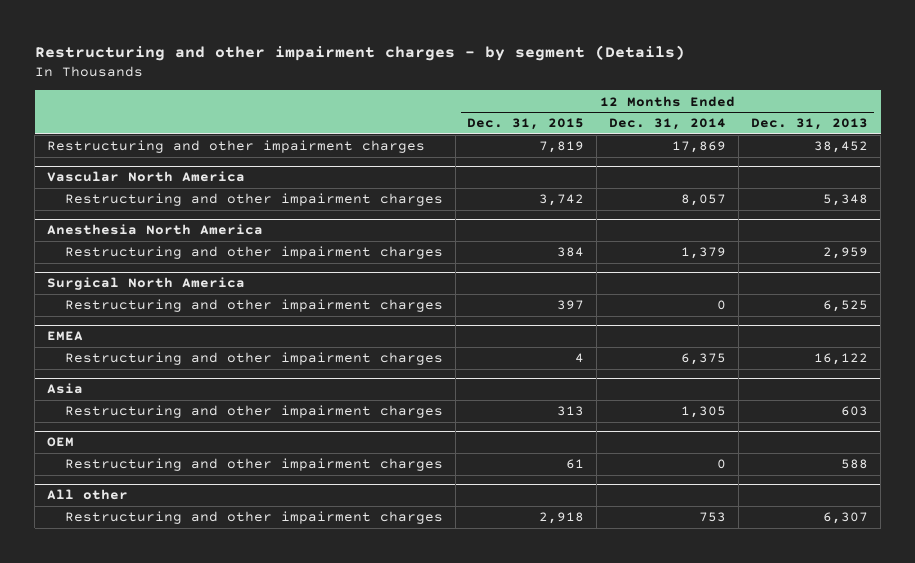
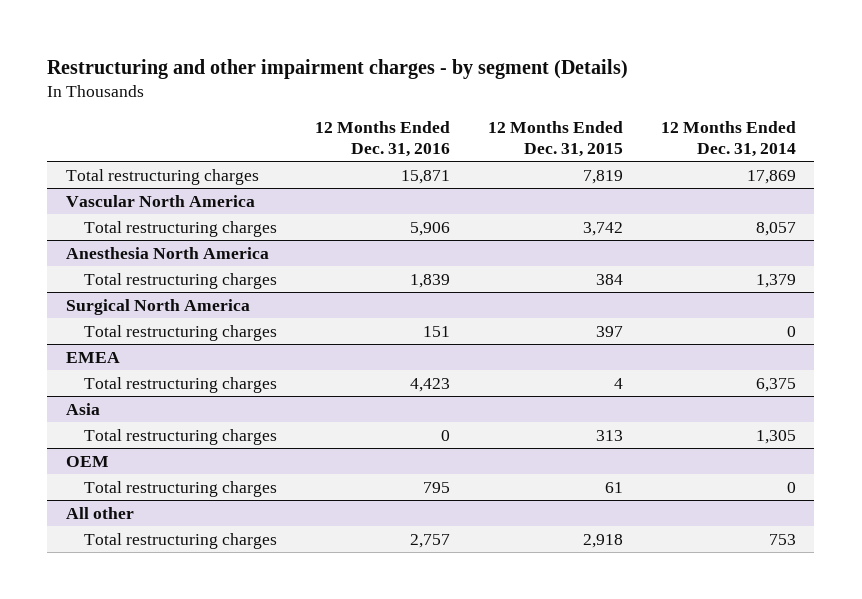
- | 12 Months Ended Dec. 31, 2015 | 12 Months Ended Dec. 31, 2014 | 12 Months Ended Dec. 31, 2013
+ | 12 Months Ended Dec. 31, 2016 | 12 Months Ended Dec. 31, 2015 | 12 Months Ended Dec. 31, 2014
- Restructuring and other impairment charges | 7,819 | 17,869 | 38,452
+ Total restructuring charges | 15,871 | 7,819 | 17,869
@ Vascular North America
- Restructuring and other impairment charges | 3,742 | 8,057 | 5,348
+ Total restructuring charges | 5,906 | 3,742 | 8,057
@ Anesthesia North America
- Restructuring and other impairment charges | 384 | 1,379 | 2,959
+ Total restructuring charges | 1,839 | 384 | 1,379
@ Surgical North America
- Restructuring and other impairment charges | 397 | 0 | 6,525
+ Total restructuring charges | 151 | 397 | 0
@ EMEA
- Restructuring and other impairment charges | 4 | 6,375 | 16,122
+ Total restructuring charges | 4,423 | 4 | 6,375
@ Asia
- Restructuring and other impairment charges | 313 | 1,305 | 603
+ Total restructuring charges | 0 | 313 | 1,305
@ OEM
- Restructuring and other impairment charges | 61 | 0 | 588
+ Total restructuring charges | 795 | 61 | 0
@ All other
- Restructuring and other impairment charges | 2,918 | 753 | 6,307
+ Total restructuring charges | 2,757 | 2,918 | 753

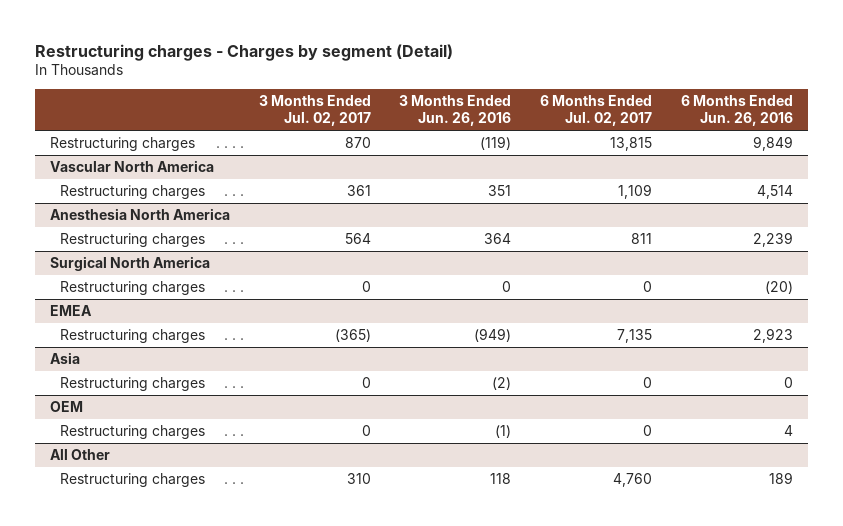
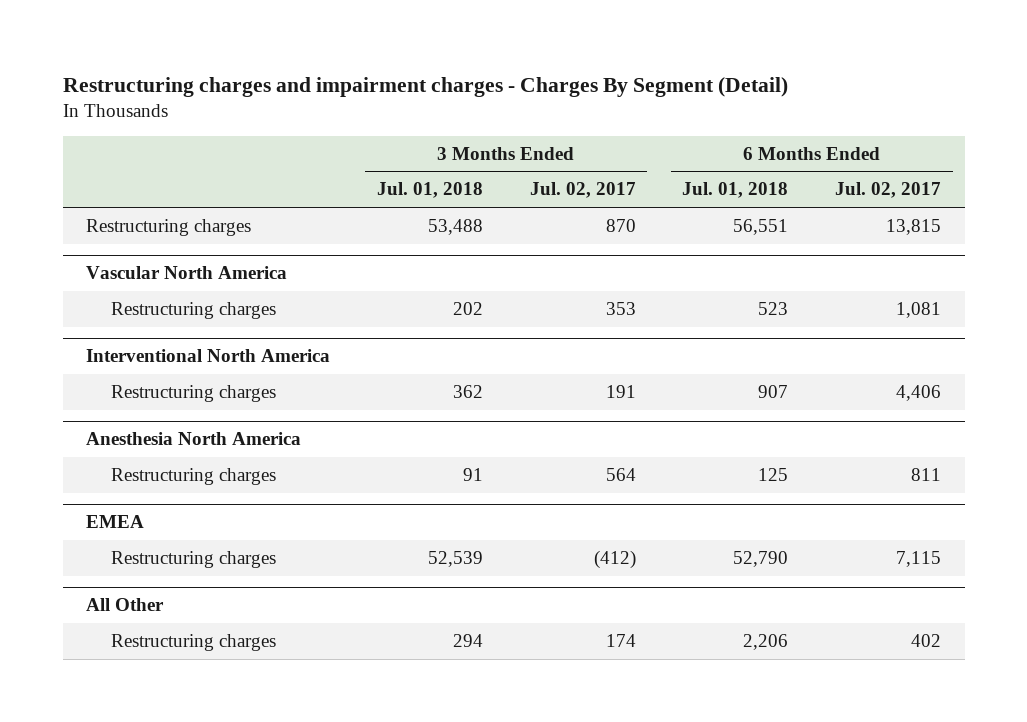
- Restructuring charges - Charges by segment (Detail)
+ Restructuring charges and impairment charges - Charges By Segment (Detail)
- | 3 Months Ended Jul. 02, 2017 | 3 Months Ended Jun. 26, 2016 | 6 Months Ended Jul. 02, 2017 | 6 Months Ended Jun. 26, 2016
+ | 3 Months Ended Jul. 01, 2018 | 3 Months Ended Jul. 02, 2017 | 6 Months Ended Jul. 01, 2018 | 6 Months Ended Jul. 02, 2017
@ Vascular North America
- Restructuring charges | 361 | 351 | 1,109 | 4,514
+ Restructuring charges | 202 | 353 | 523 | 1,081
+ Interventional North America
+ Restructuring charges | 362 | 191 | 907 | 4,406
- Surgical North America
- Restructuring charges | 0 | 0 | 0 | (20)
@ EMEA
- Restructuring charges | (365) | (949) | 7,135 | 2,923
- Asia
- Restructuring charges | 0 | (2) | 0 | 0
- OEM
- Restructuring charges | 0 | (1) | 0 | 4
@ EMEA
+ Restructuring charges | 52,539 | (412) | 52,790 | 7,115
@ All Other
- Restructuring charges | 310 | 118 | 4,760 | 189
+ Restructuring charges | 294 | 174 | 2,206 | 402

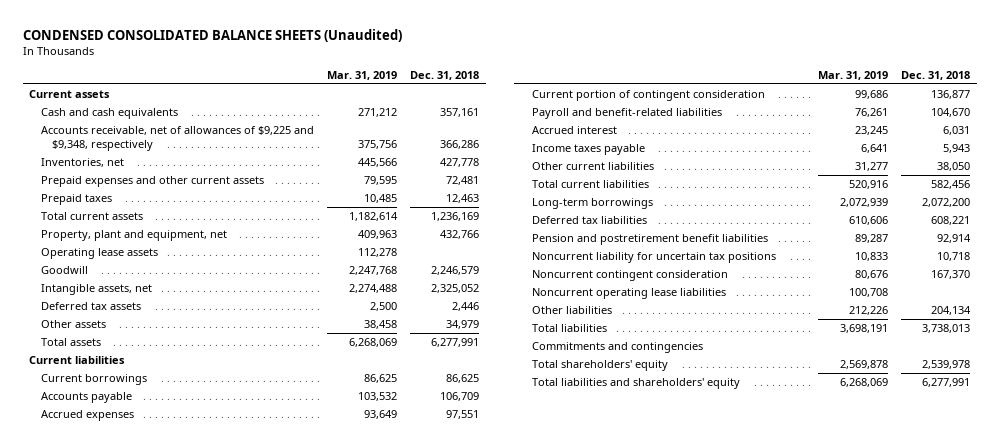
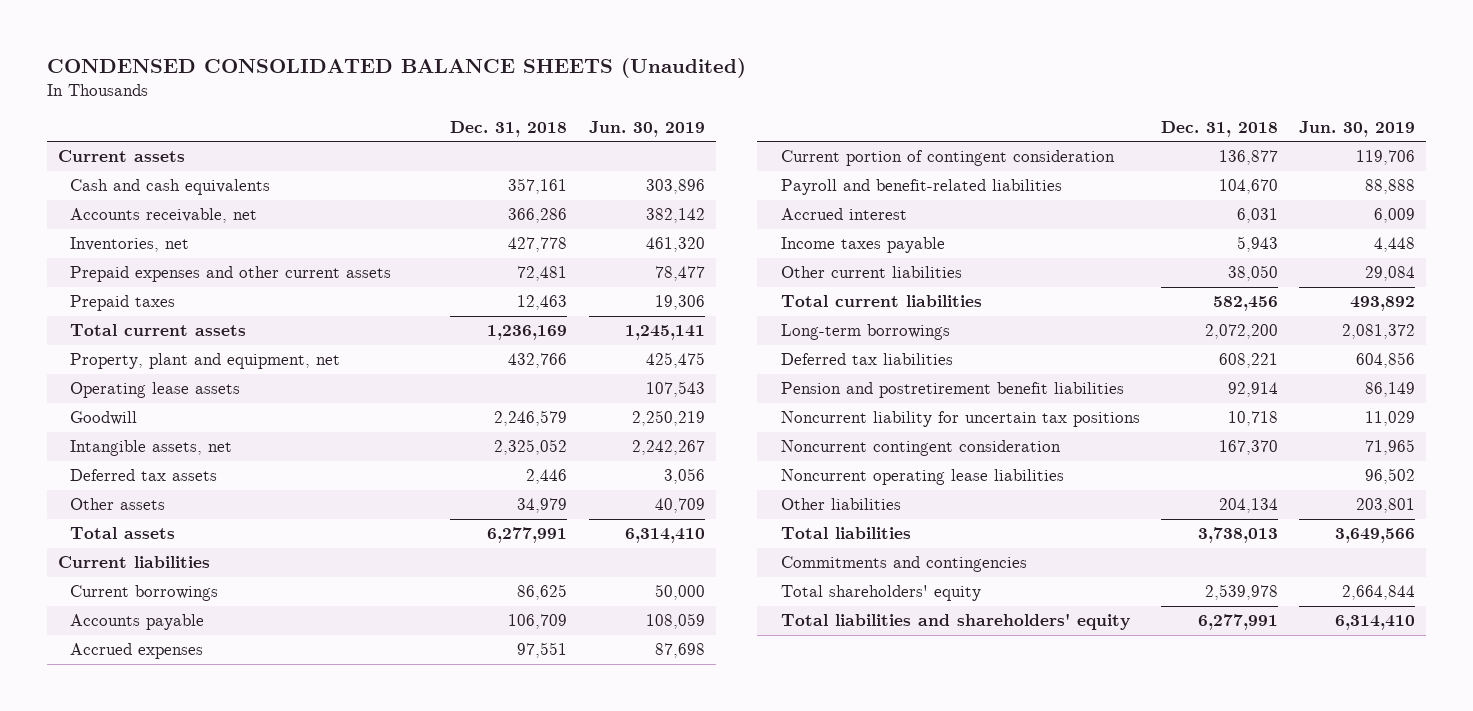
- | Mar. 31, 2019 | Dec. 31, 2018
+ | Dec. 31, 2018 | Jun. 30, 2019
- Accounts receivable, net of allowances of $9,225 and $9,348, respectively | 375,756 | 366,286
+ Accounts receivable, net | 366,286 | 382,142

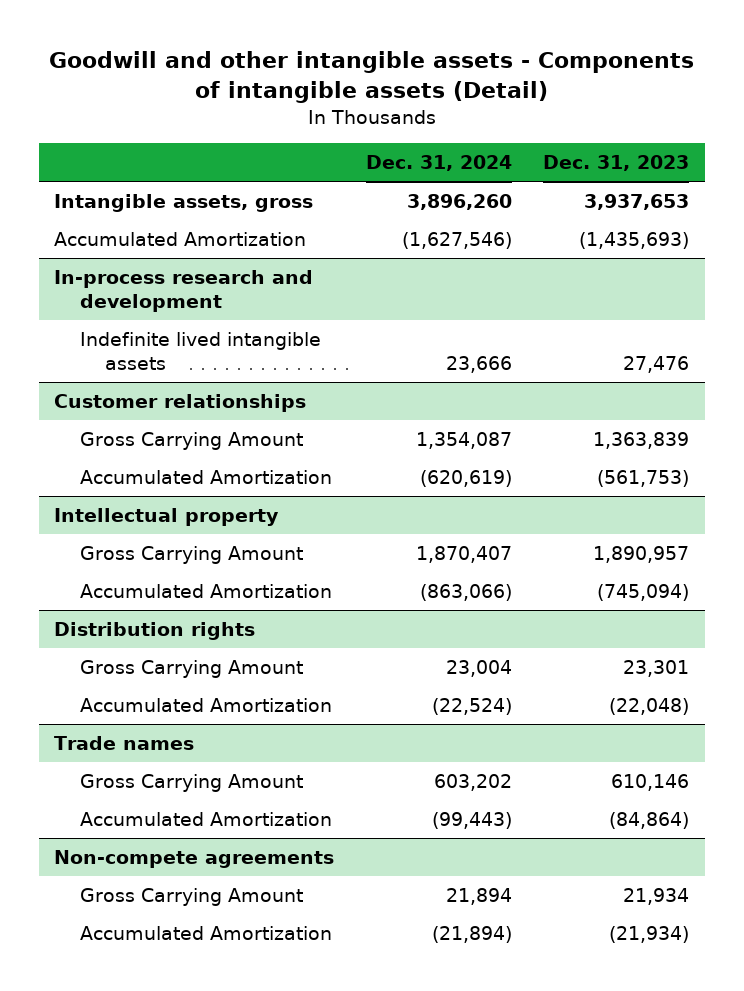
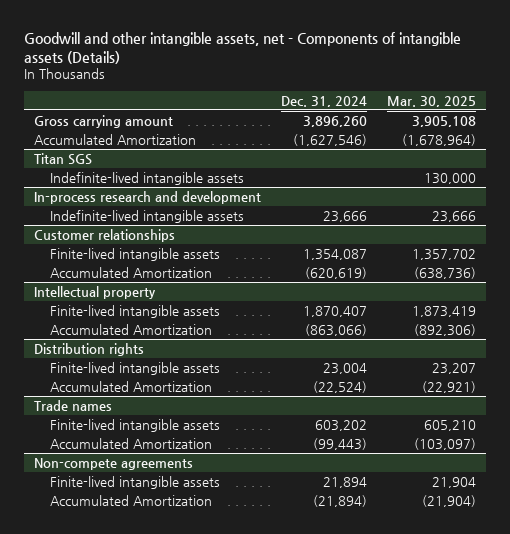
- Goodwill and other intangible assets - Components of intangible assets (Detail)
+ Goodwill and other intangible assets, net - Components of intangible assets (Details)
- | Dec. 31, 2024 | Dec. 31, 2023
+ | Dec. 31, 2024 | Mar. 30, 2025
- Intangible assets, gross | 3,896,260 | 3,937,653
+ Gross carrying amount | 3,896,260 | 3,905,108
+ Titan SGS
+ Indefinite-lived intangible assets | | 130,000
@ In-process research and development
- Indefinite lived intangible assets | 23,666 | 27,476
+ Indefinite-lived intangible assets | 23,666 | 23,666
@ Customer relationships
- Gross Carrying Amount | 1,354,087 | 1,363,839
+ Finite-lived intangible assets | 1,354,087 | 1,357,702
@ Intellectual property
- Gross Carrying Amount | 1,870,407 | 1,890,957
+ Finite-lived intangible assets | 1,870,407 | 1,873,419
@ Distribution rights
- Gross Carrying Amount | 23,004 | 23,301
+ Finite-lived intangible assets | 23,004 | 23,207
@ Trade names
- Gross Carrying Amount | 603,202 | 610,146
+ Finite-lived intangible assets | 603,202 | 605,210
@ Non-compete agreements
- Gross Carrying Amount | 21,894 | 21,934
+ Finite-lived intangible assets | 21,894 | 21,904

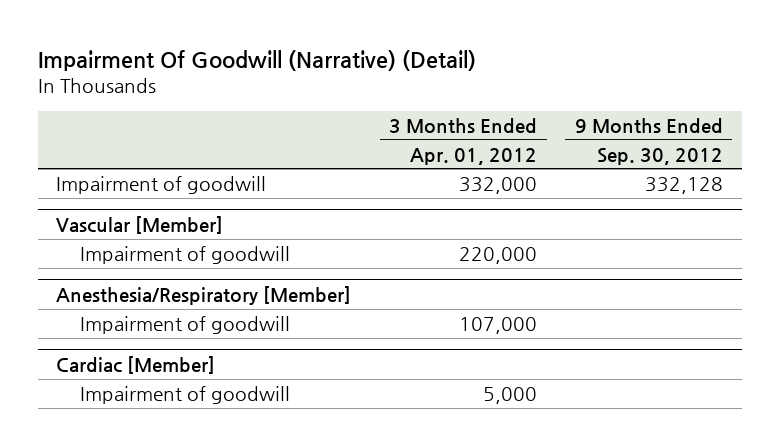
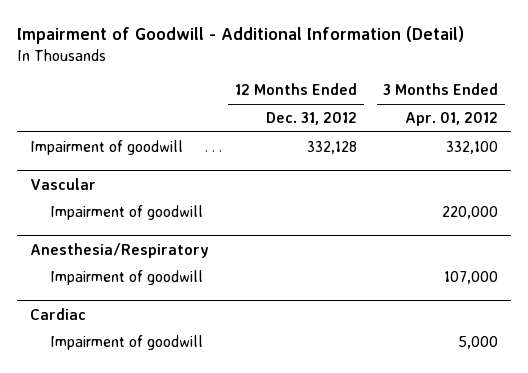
- Impairment Of Goodwill (Narrative) (Detail)
+ Impairment of Goodwill - Additional Information (Detail)
- | 3 Months Ended Apr. 01, 2012 | 9 Months Ended Sep. 30, 2012
+ | 12 Months Ended Dec. 31, 2012 | 3 Months Ended Apr. 01, 2012
- Impairment of goodwill | 332,000 | 332,128
- Vascular [Member]
+ Impairment of goodwill | 332,128 | 332,100
+ Vascular
- Anesthesia/Respiratory [Member]
+ Anesthesia/Respiratory
- Cardiac [Member]
+ Cardiac

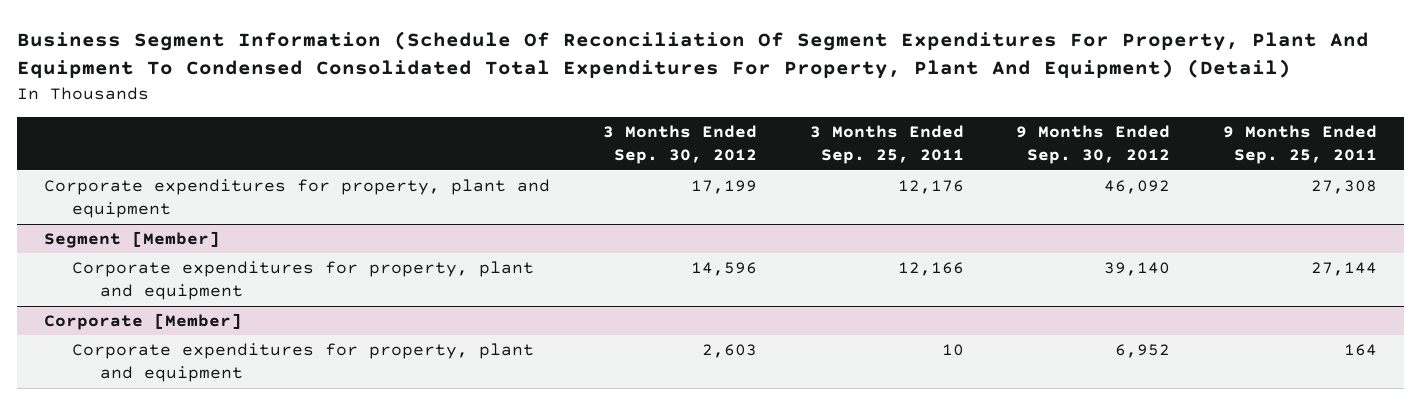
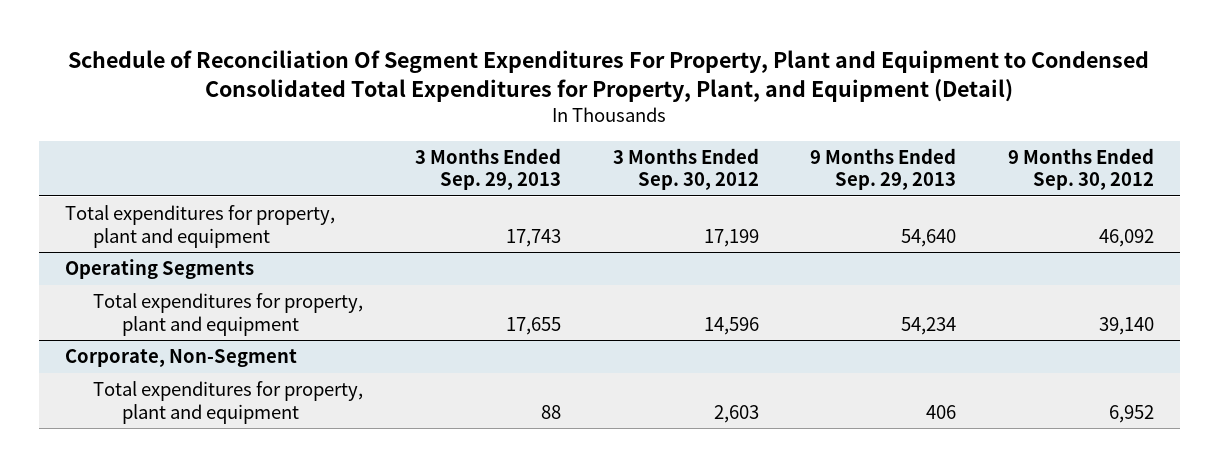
- Business Segment Information (Schedule Of Reconciliation Of Segment Expenditures For Property, Plant And Equipment To Condensed Consolidated Total Expenditures For Property, Plant And Equipment) (Detail)
+ Schedule of Reconciliation Of Segment Expenditures For Property, Plant and Equipment to Condensed Consolidated Total Expenditures for Property, Plant, and Equipment (Detail)
- | 3 Months Ended Sep. 30, 2012 | 3 Months Ended Sep. 25, 2011 | 9 Months Ended Sep. 30, 2012 | 9 Months Ended Sep. 25, 2011
+ | 3 Months Ended Sep. 29, 2013 | 3 Months Ended Sep. 30, 2012 | 9 Months Ended Sep. 29, 2013 | 9 Months Ended Sep. 30, 2012
- Corporate expenditures for property, plant and equipment | 17,199 | 12,176 | 46,092 | 27,308
- Segment [Member]
- Corporate expenditures for property, plant and equipment | 14,596 | 12,166 | 39,140 | 27,144
- Corporate [Member]
- Corporate expenditures for property, plant and equipment | 2,603 | 10 | 6,952 | 164
+ Total expenditures for property, plant and equipment | 17,743 | 17,199 | 54,640 | 46,092
+ Operating Segments
+ Total expenditures for property, plant and equipment | 17,655 | 14,596 | 54,234 | 39,140
+ Corporate, Non-Segment
+ Total expenditures for property, plant and equipment | 88 | 2,603 | 406 | 6,952

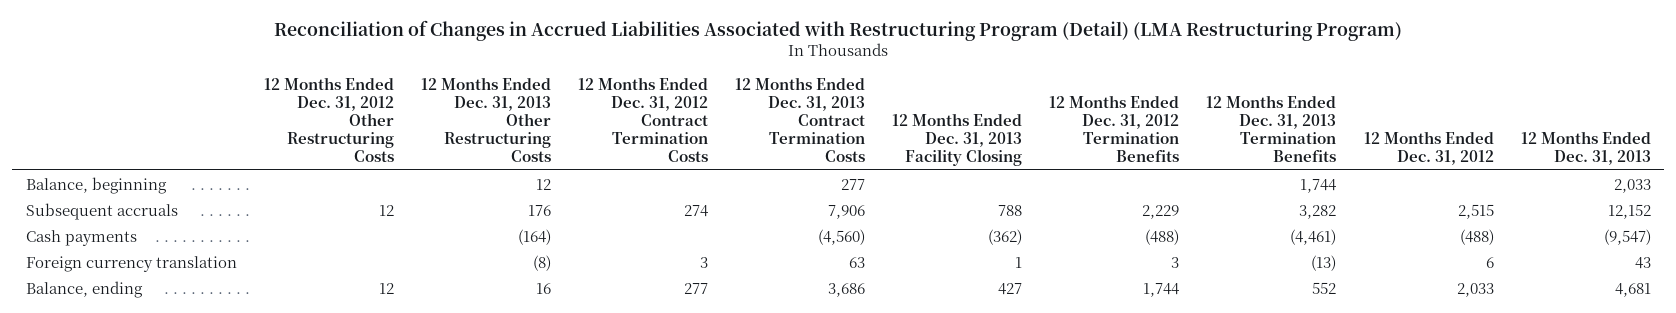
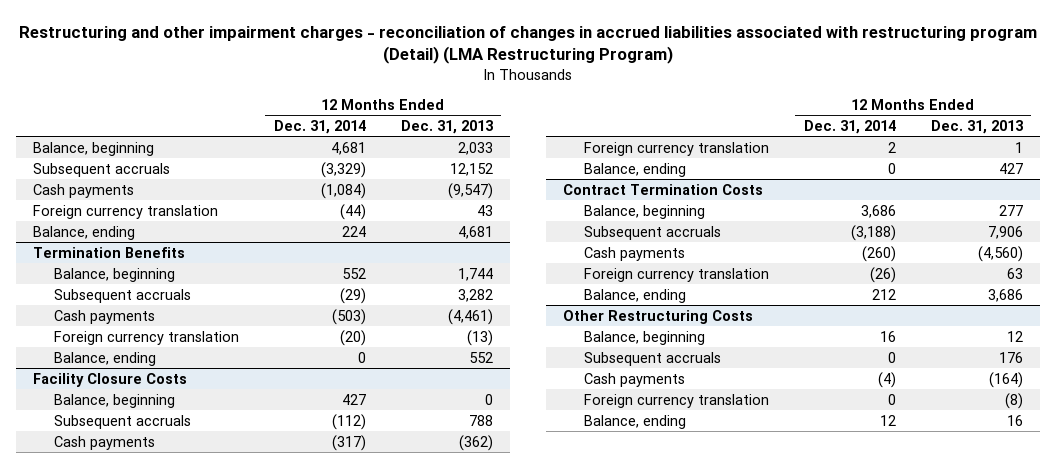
- Reconciliation of Changes in Accrued Liabilities Associated with Restructuring Program (Detail) (LMA Restructuring Program)
+ Restructuring and other impairment charges - reconciliation of changes in accrued liabilities associated with restructuring program (Detail) (LMA Restructuring Program)
- | 12 Months Ended Dec. 31, 2012 Other Restructuring Costs | 12 Months Ended Dec. 31, 2013 Other Restructuring Costs | 12 Months Ended Dec. 31, 2012 Contract Termination Costs | 12 Months Ended Dec. 31, 2013 Contract Termination Costs | 12 Months Ended Dec. 31, 2013 Facility Closing | 12 Months Ended Dec. 31, 2012 Termination Benefits | 12 Months Ended Dec. 31, 2013 Termination Benefits | 12 Months Ended Dec. 31, 2012 | 12 Months Ended Dec. 31, 2013
+ | 12 Months Ended Dec. 31, 2014 | 12 Months Ended Dec. 31, 2013
+ Termination Benefits
+ Balance, beginning | 552 | 1,744
+ Subsequent accruals | (29) | 3,282
+ Cash payments | (503) | (4,461)
+ Foreign currency translation | (20) | (13)
+ Balance, ending | 0 | 552
+ Facility Closure Costs
+ Balance, beginning | 427 | 0
+ Subsequent accruals | (112) | 788
+ Cash payments | (317) | (362)
+ Foreign currency translation | 2 | 1
+ Balance, ending | 0 | 427
+ Contract Termination Costs
+ Balance, beginning | 3,686 | 277
+ Subsequent accruals | (3,188) | 7,906
+ Cash payments | (260) | (4,560)
+ Foreign currency translation | (26) | 63
+ Balance, ending | 212 | 3,686
+ Other Restructuring Costs
+ Balance, beginning | 16 | 12
+ Subsequent accruals | 0 | 176
+ Cash payments | (4) | (164)
+ Foreign currency translation | 0 | (8)
+ Balance, ending | 12 | 16

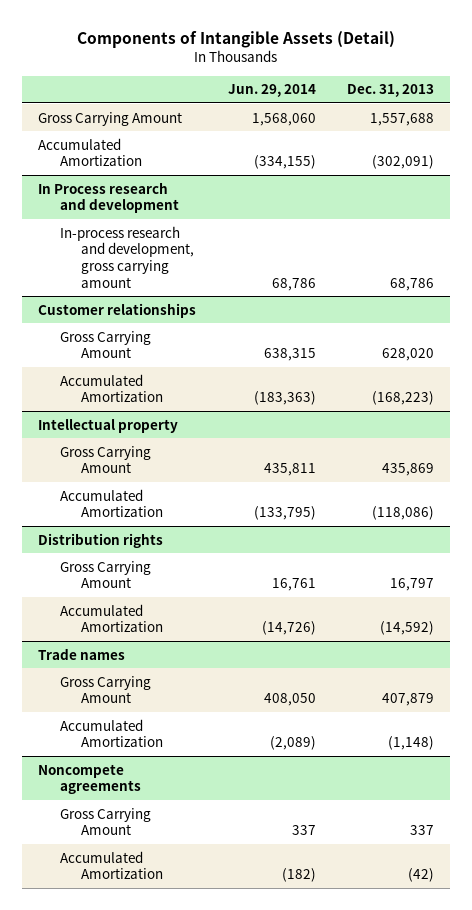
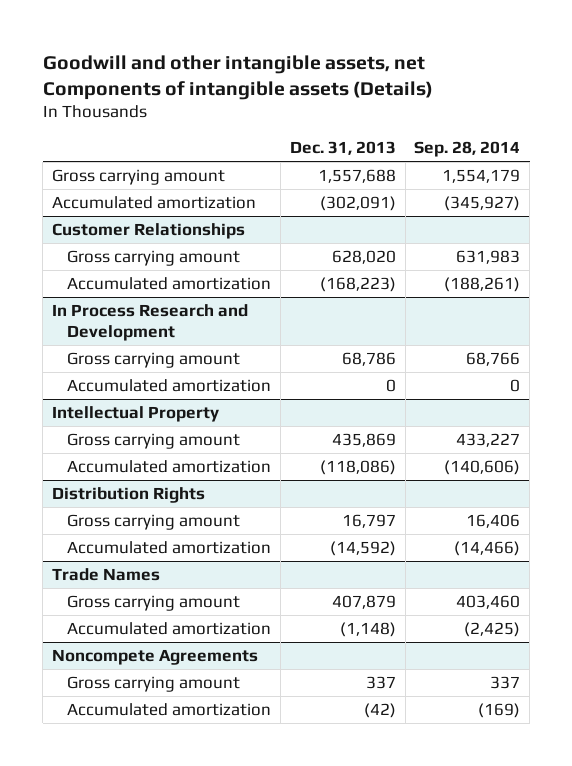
- Components of Intangible Assets (Detail)
+ Goodwill and other intangible assets, net Components of intangible assets (Details)
- | Jun. 29, 2014 | Dec. 31, 2013
+ | Dec. 31, 2013 | Sep. 28, 2014
- Gross Carrying Amount | 1,568,060 | 1,557,688
- Accumulated Amortization | (334,155) | (302,091)
- In Process research and development
- In-process research and development, gross carrying amount | 68,786 | 68,786
- Customer relationships
- Gross Carrying Amount | 638,315 | 628,020
- Accumulated Amortization | (183,363) | (168,223)
- Intellectual property
- Gross Carrying Amount | 435,811 | 435,869
- Accumulated Amortization | (133,795) | (118,086)
- Distribution rights
- Gross Carrying Amount | 16,761 | 16,797
- Accumulated Amortization | (14,726) | (14,592)
- Trade names
- Gross Carrying Amount | 408,050 | 407,879
- Accumulated Amortization | (2,089) | (1,148)
- Noncompete agreements
- Gross Carrying Amount | 337 | 337
- Accumulated Amortization | (182) | (42)
+ Gross carrying amount | 1,557,688 | 1,554,179
+ Accumulated amortization | (302,091) | (345,927)
+ Customer Relationships
+ Gross carrying amount | 628,020 | 631,983
+ Accumulated amortization | (168,223) | (188,261)
+ In Process Research and Development
+ Gross carrying amount | 68,786 | 68,766
+ Accumulated amortization | 0 | 0
+ Intellectual Property
+ Gross carrying amount | 435,869 | 433,227
+ Accumulated amortization | (118,086) | (140,606)
+ Distribution Rights
+ Gross carrying amount | 16,797 | 16,406
+ Accumulated amortization | (14,592) | (14,466)
+ Trade Names
+ Gross carrying amount | 407,879 | 403,460
+ Accumulated amortization | (1,148) | (2,425)
+ Noncompete Agreements
+ Gross carrying amount | 337 | 337
+ Accumulated amortization | (42) | (169)

